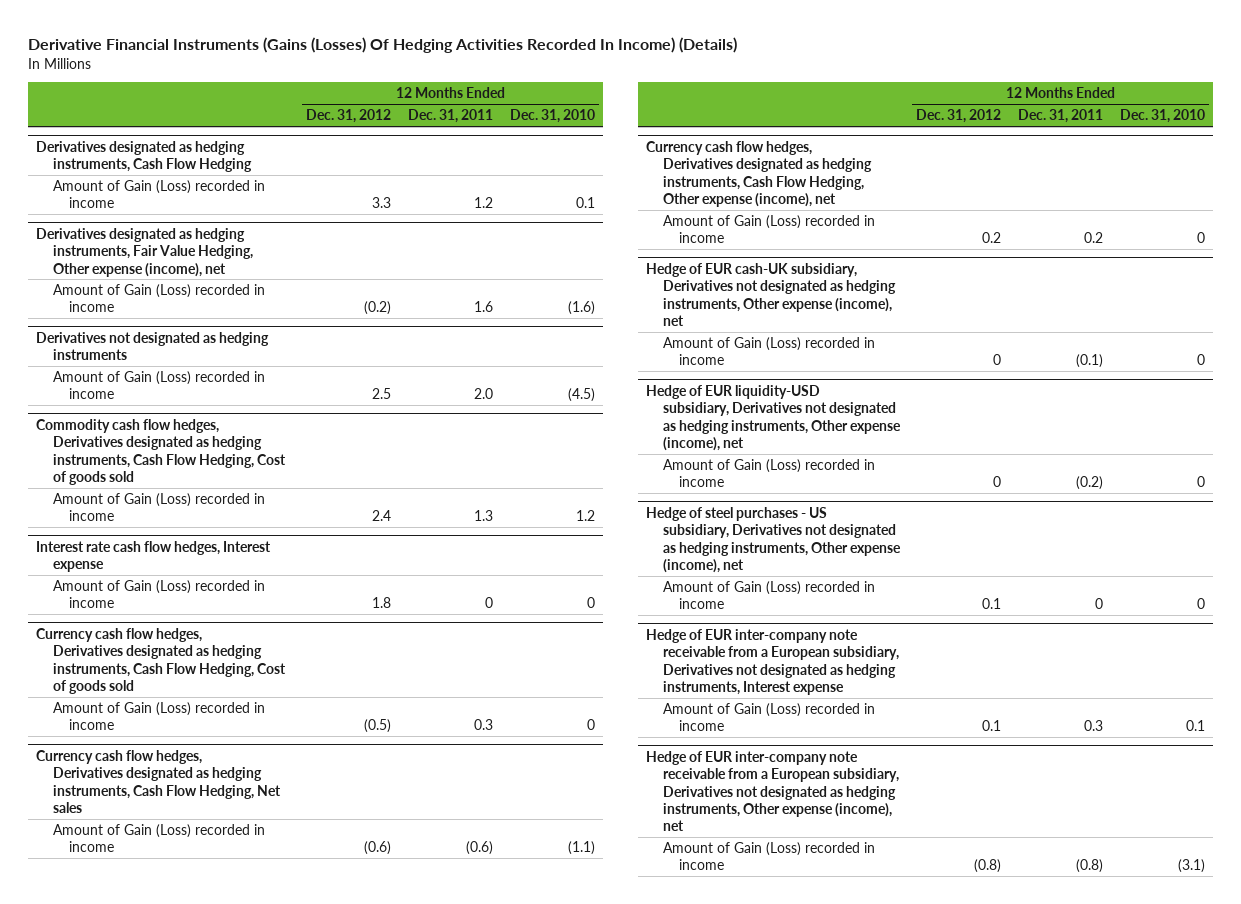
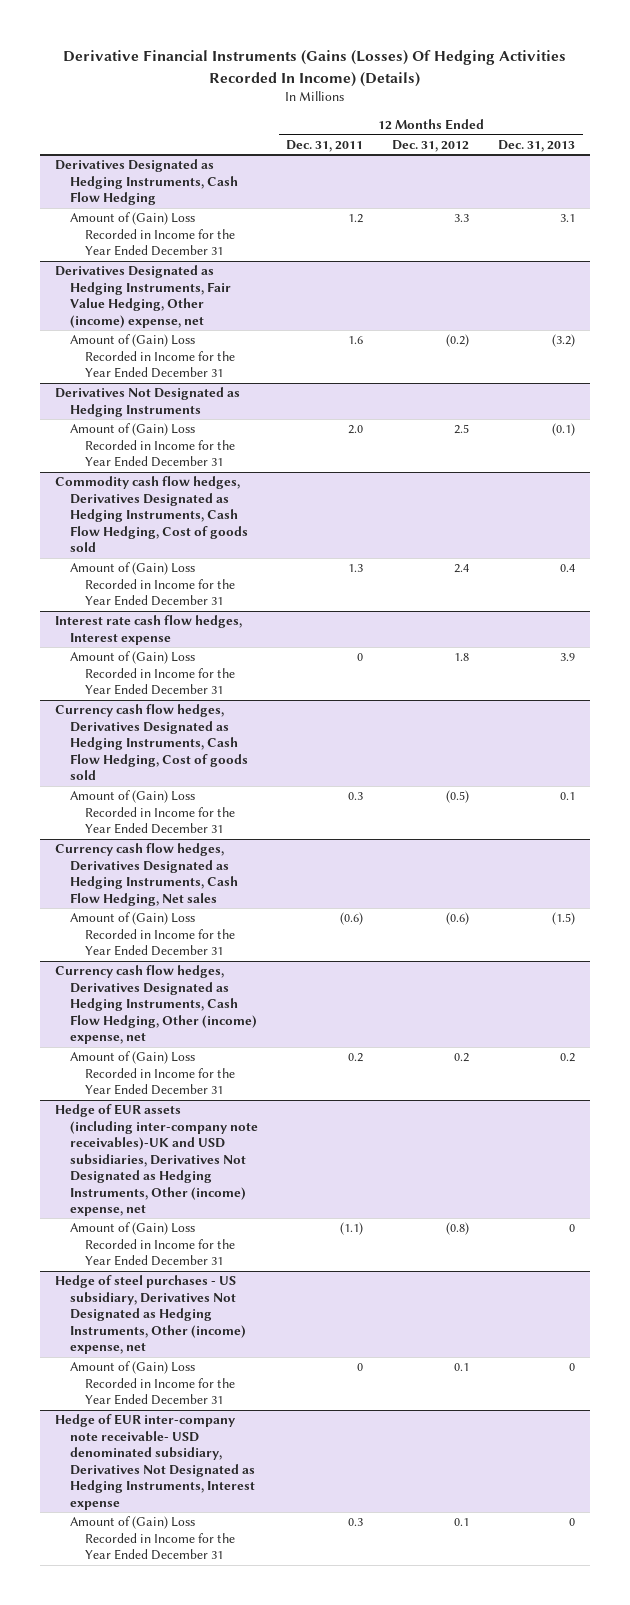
- | 12 Months Ended Dec. 31, 2012 | 12 Months Ended Dec. 31, 2011 | 12 Months Ended Dec. 31, 2010
+ | 12 Months Ended Dec. 31, 2011 | 12 Months Ended Dec. 31, 2012 | 12 Months Ended Dec. 31, 2013
- Derivatives designated as hedging instruments, Cash Flow Hedging
- Amount of Gain (Loss) recorded in income | 3.3 | 1.2 | 0.1
- Derivatives designated as hedging instruments, Fair Value Hedging, Other expense (income), net
- Amount of Gain (Loss) recorded in income | (0.2) | 1.6 | (1.6)
- Derivatives not designated as hedging instruments
- Amount of Gain (Loss) recorded in income | 2.5 | 2.0 | (4.5)
- Commodity cash flow hedges, Derivatives designated as hedging instruments, Cash Flow Hedging, Cost of goods sold
- Amount of Gain (Loss) recorded in income | 2.4 | 1.3 | 1.2
+ Derivatives Designated as Hedging Instruments, Cash Flow Hedging
+ Amount of (Gain) Loss Recorded in Income for the Year Ended December 31 | 1.2 | 3.3 | 3.1
+ Derivatives Designated as Hedging Instruments, Fair Value Hedging, Other (income) expense, net
+ Amount of (Gain) Loss Recorded in Income for the Year Ended December 31 | 1.6 | (0.2) | (3.2)
+ Derivatives Not Designated as Hedging Instruments
+ Amount of (Gain) Loss Recorded in Income for the Year Ended December 31 | 2.0 | 2.5 | (0.1)
+ Commodity cash flow hedges, Derivatives Designated as Hedging Instruments, Cash Flow Hedging, Cost of goods sold
+ Amount of (Gain) Loss Recorded in Income for the Year Ended December 31 | 1.3 | 2.4 | 0.4
@ Interest rate cash flow hedges, Interest expense
- Amount of Gain (Loss) recorded in income | 1.8 | 0 | 0
- Currency cash flow hedges, Derivatives designated as hedging instruments, Cash Flow Hedging, Cost of goods sold
- Amount of Gain (Loss) recorded in income | (0.5) | 0.3 | 0
- Currency cash flow hedges, Derivatives designated as hedging instruments, Cash Flow Hedging, Net sales
- Amount of Gain (Loss) recorded in income | (0.6) | (0.6) | (1.1)
- Currency cash flow hedges, Derivatives designated as hedging instruments, Cash Flow Hedging, Other expense (income), net
- Amount of Gain (Loss) recorded in income | 0.2 | 0.2 | 0
- Hedge of EUR cash-UK subsidiary, Derivatives not designated as hedging instruments, Other expense (income), net
- Amount of Gain (Loss) recorded in income | 0 | (0.1) | 0
- Hedge of EUR liquidity-USD subsidiary, Derivatives not designated as hedging instruments, Other expense (income), net
- Amount of Gain (Loss) recorded in income | 0 | (0.2) | 0
- Hedge of steel purchases - US subsidiary, Derivatives not designated as hedging instruments, Other expense (income), net
- Amount of Gain (Loss) recorded in income | 0.1 | 0 | 0
- Hedge of EUR inter-company note receivable from a European subsidiary, Derivatives not designated as hedging instruments, Interest expense
- Amount of Gain (Loss) recorded in income | 0.1 | 0.3 | 0.1
- Hedge of EUR inter-company note receivable from a European subsidiary, Derivatives not designated as hedging instruments, Other expense (income), net
- Amount of Gain (Loss) recorded in income | (0.8) | (0.8) | (3.1)
@ Interest rate cash flow hedges, Interest expense
+ Amount of (Gain) Loss Recorded in Income for the Year Ended December 31 | 0 | 1.8 | 3.9
+ Currency cash flow hedges, Derivatives Designated as Hedging Instruments, Cash Flow Hedging, Cost of goods sold
+ Amount of (Gain) Loss Recorded in Income for the Year Ended December 31 | 0.3 | (0.5) | 0.1
+ Currency cash flow hedges, Derivatives Designated as Hedging Instruments, Cash Flow Hedging, Net sales
+ Amount of (Gain) Loss Recorded in Income for the Year Ended December 31 | (0.6) | (0.6) | (1.5)
+ Currency cash flow hedges, Derivatives Designated as Hedging Instruments, Cash Flow Hedging, Other (income) expense, net
+ Amount of (Gain) Loss Recorded in Income for the Year Ended December 31 | 0.2 | 0.2 | 0.2
+ Hedge of EUR assets (including inter-company note receivables)-UK and USD subsidiaries, Derivatives Not Designated as Hedging Instruments, Other (income) expense, net
+ Amount of (Gain) Loss Recorded in Income for the Year Ended December 31 | (1.1) | (0.8) | 0
+ Hedge of steel purchases - US subsidiary, Derivatives Not Designated as Hedging Instruments, Other (income) expense, net
+ Amount of (Gain) Loss Recorded in Income for the Year Ended December 31 | 0 | 0.1 | 0
+ Hedge of EUR inter-company note receivable- USD denominated subsidiary, Derivatives Not Designated as Hedging Instruments, Interest expense
+ Amount of (Gain) Loss Recorded in Income for the Year Ended December 31 | 0.3 | 0.1 | 0

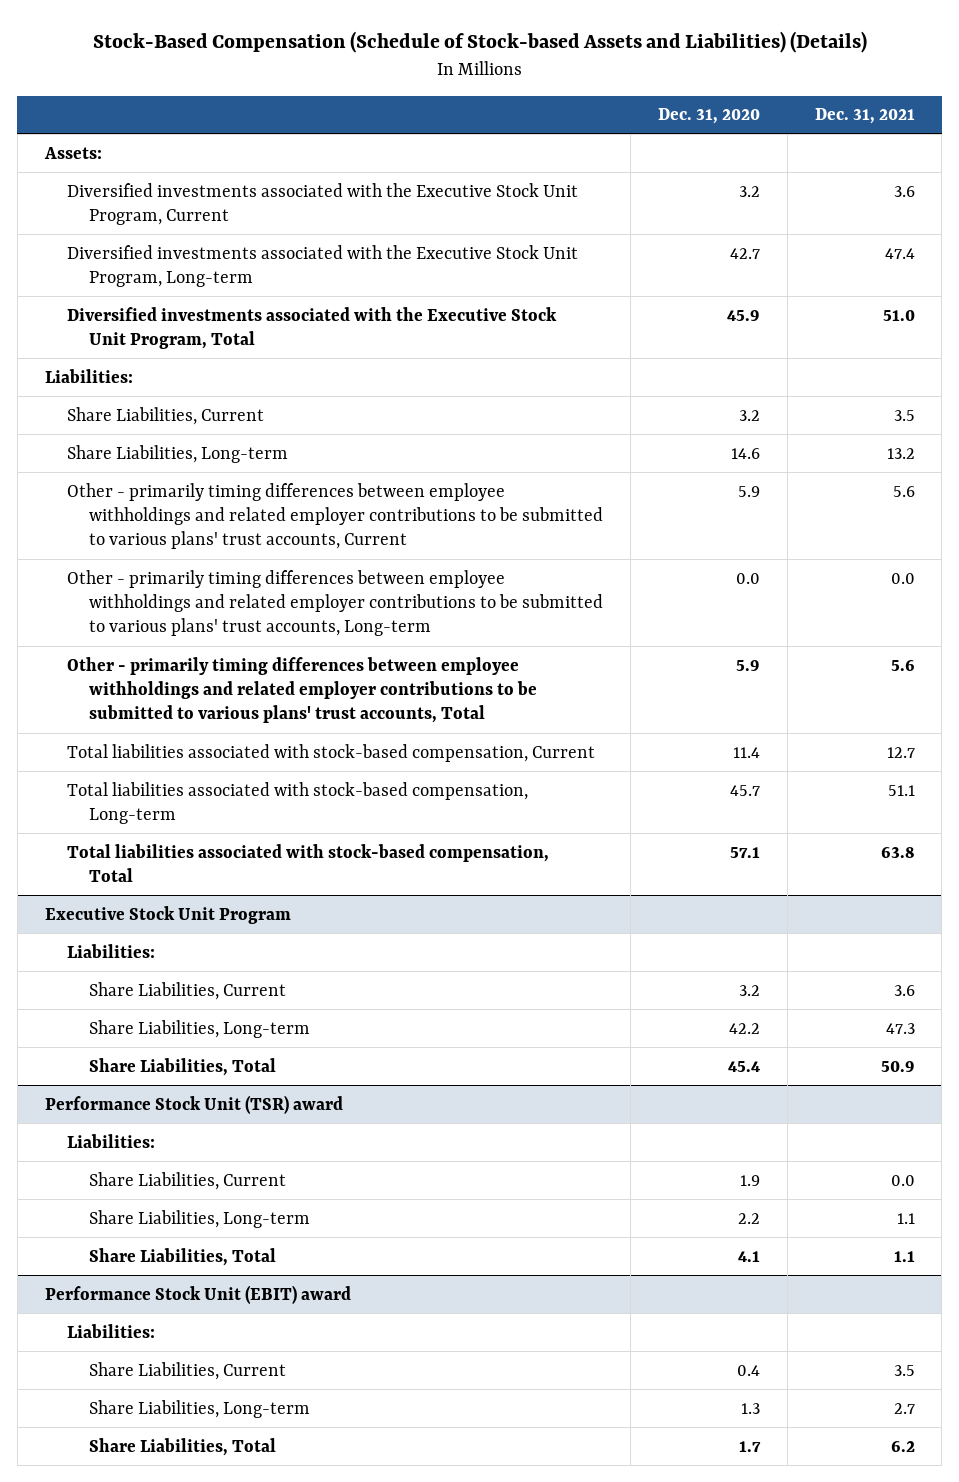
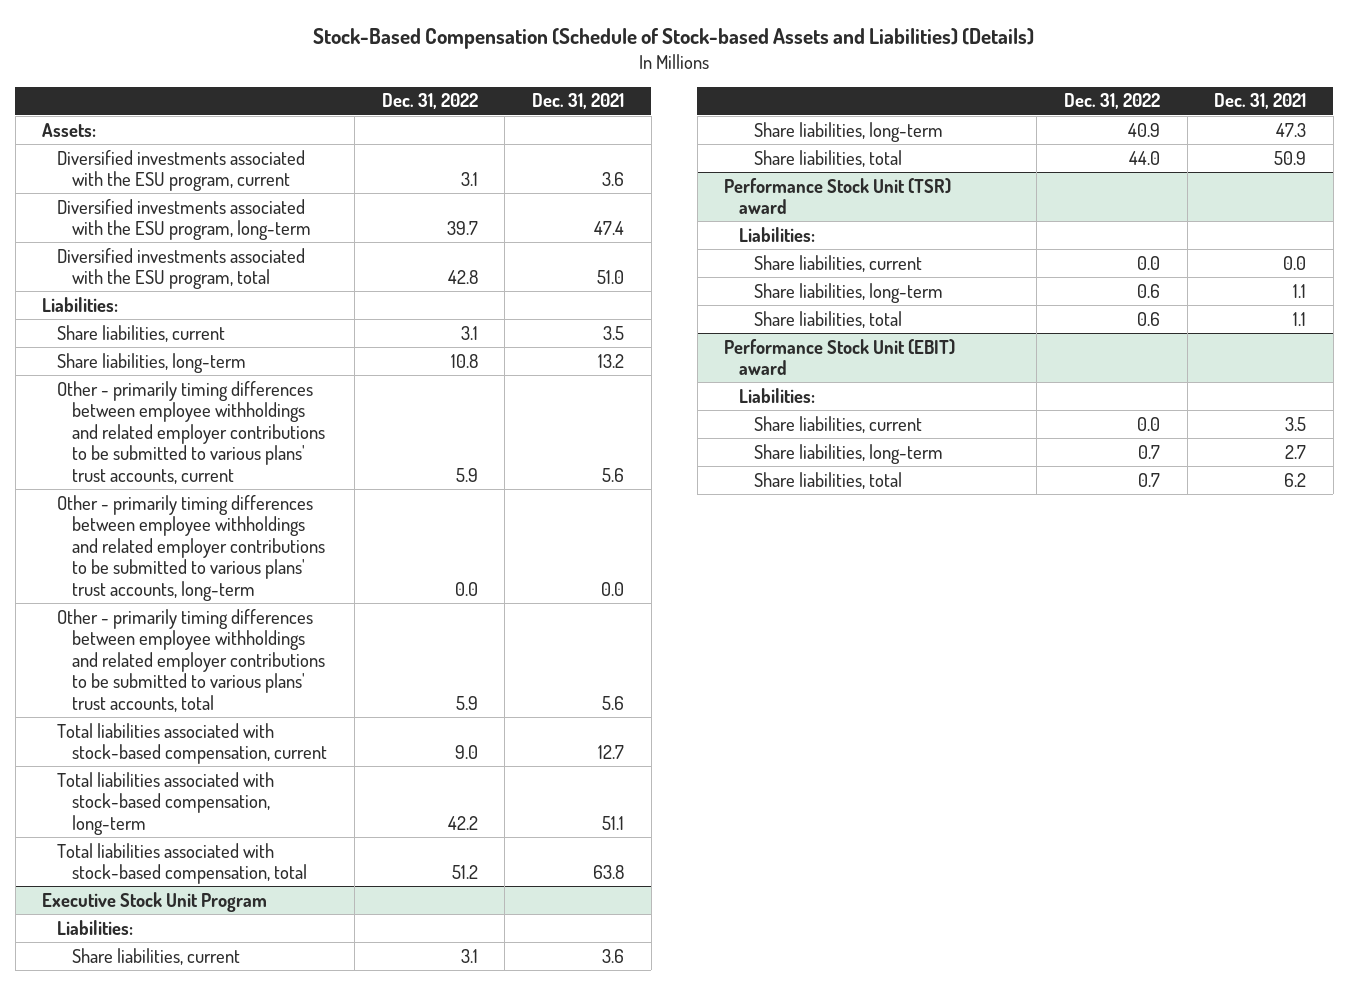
- | Dec. 31, 2020 | Dec. 31, 2021
+ | Dec. 31, 2022 | Dec. 31, 2021
- Diversified investments associated with the Executive Stock Unit Program, Current | 3.2 | 3.6
- Diversified investments associated with the Executive Stock Unit Program, Long-term | 42.7 | 47.4
- Diversified investments associated with the Executive Stock Unit Program, Total | 45.9 | 51.0
+ Diversified investments associated with the ESU program, current | 3.1 | 3.6
+ Diversified investments associated with the ESU program, long-term | 39.7 | 47.4
+ Diversified investments associated with the ESU program, total | 42.8 | 51.0
- Share Liabilities, Current | 3.2 | 3.5
- Share Liabilities, Long-term | 14.6 | 13.2
- Other - primarily timing differences between employee withholdings and related employer contributions to be submitted to various plans' trust accounts, Current | 5.9 | 5.6
- Other - primarily timing differences between employee withholdings and related employer contributions to be submitted to various plans' trust accounts, Long-term | 0.0 | 0.0
- Other - primarily timing differences between employee withholdings and related employer contributions to be submitted to various plans' trust accounts, Total | 5.9 | 5.6
- Total liabilities associated with stock-based compensation, Current | 11.4 | 12.7
- Total liabilities associated with stock-based compensation, Long-term | 45.7 | 51.1
- Total liabilities associated with stock-based compensation, Total | 57.1 | 63.8
+ Share liabilities, current | 3.1 | 3.5
+ Share liabilities, long-term | 10.8 | 13.2
+ Other - primarily timing differences between employee withholdings and related employer contributions to be submitted to various plans' trust accounts, current | 5.9 | 5.6
+ Other - primarily timing differences between employee withholdings and related employer contributions to be submitted to various plans' trust accounts, long-term | 0.0 | 0.0
+ Other - primarily timing differences between employee withholdings and related employer contributions to be submitted to various plans' trust accounts, total | 5.9 | 5.6
+ Total liabilities associated with stock-based compensation, current | 9.0 | 12.7
+ Total liabilities associated with stock-based compensation, long-term | 42.2 | 51.1
+ Total liabilities associated with stock-based compensation, total | 51.2 | 63.8
@ Executive Stock Unit Program
- Share Liabilities, Current | 3.2 | 3.6
- Share Liabilities, Long-term | 42.2 | 47.3
- Share Liabilities, Total | 45.4 | 50.9
+ Share liabilities, current | 3.1 | 3.6
+ Share liabilities, long-term | 40.9 | 47.3
+ Share liabilities, total | 44.0 | 50.9
@ Performance Stock Unit (TSR) award
- Share Liabilities, Current | 1.9 | 0.0
- Share Liabilities, Long-term | 2.2 | 1.1
- Share Liabilities, Total | 4.1 | 1.1
+ Share liabilities, current | 0.0 | 0.0
+ Share liabilities, long-term | 0.6 | 1.1
+ Share liabilities, total | 0.6 | 1.1
@ Performance Stock Unit (EBIT) award
- Share Liabilities, Current | 0.4 | 3.5
- Share Liabilities, Long-term | 1.3 | 2.7
- Share Liabilities, Total | 1.7 | 6.2
+ Share liabilities, current | 0.0 | 3.5
+ Share liabilities, long-term | 0.7 | 2.7
+ Share liabilities, total | 0.7 | 6.2

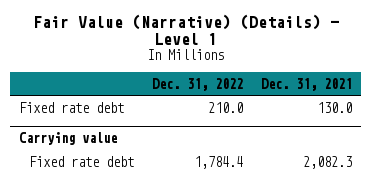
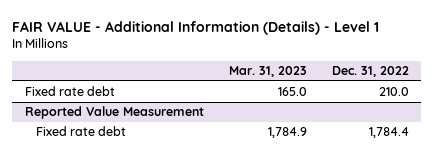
- Fair Value (Narrative) (Details) - Level 1
+ FAIR VALUE - Additional Information (Details) - Level 1
- | Dec. 31, 2022 | Dec. 31, 2021
+ | Mar. 31, 2023 | Dec. 31, 2022
- Carrying value
+ Reported Value Measurement

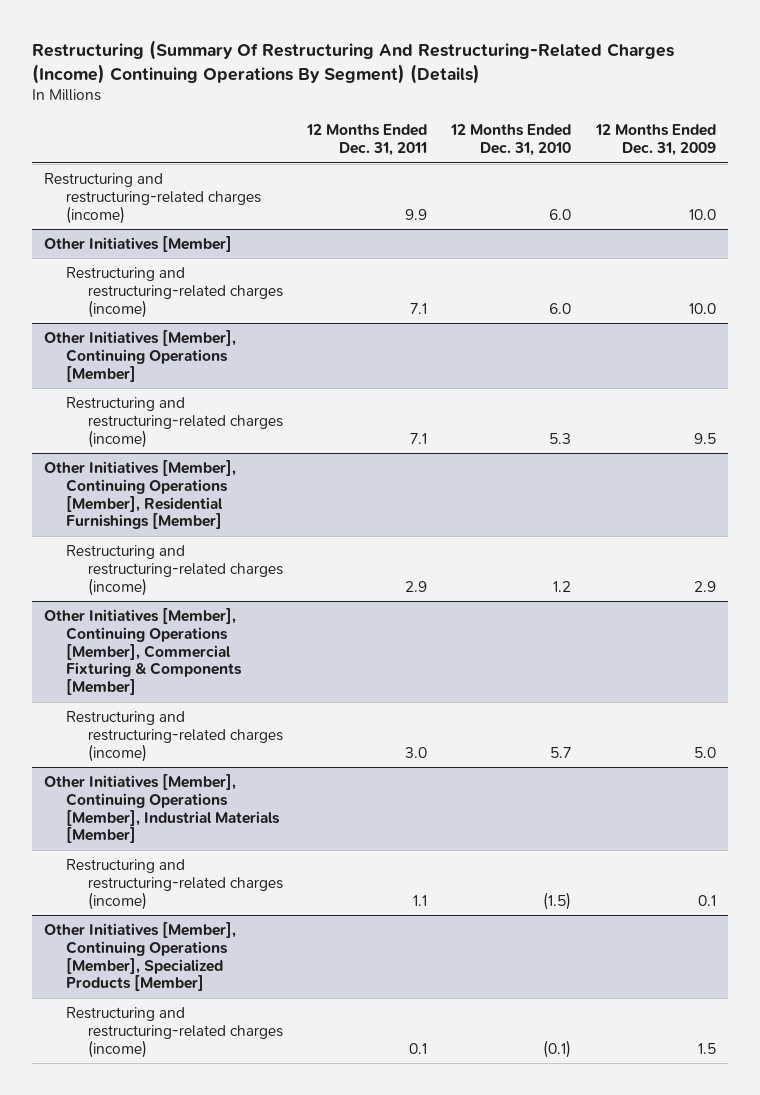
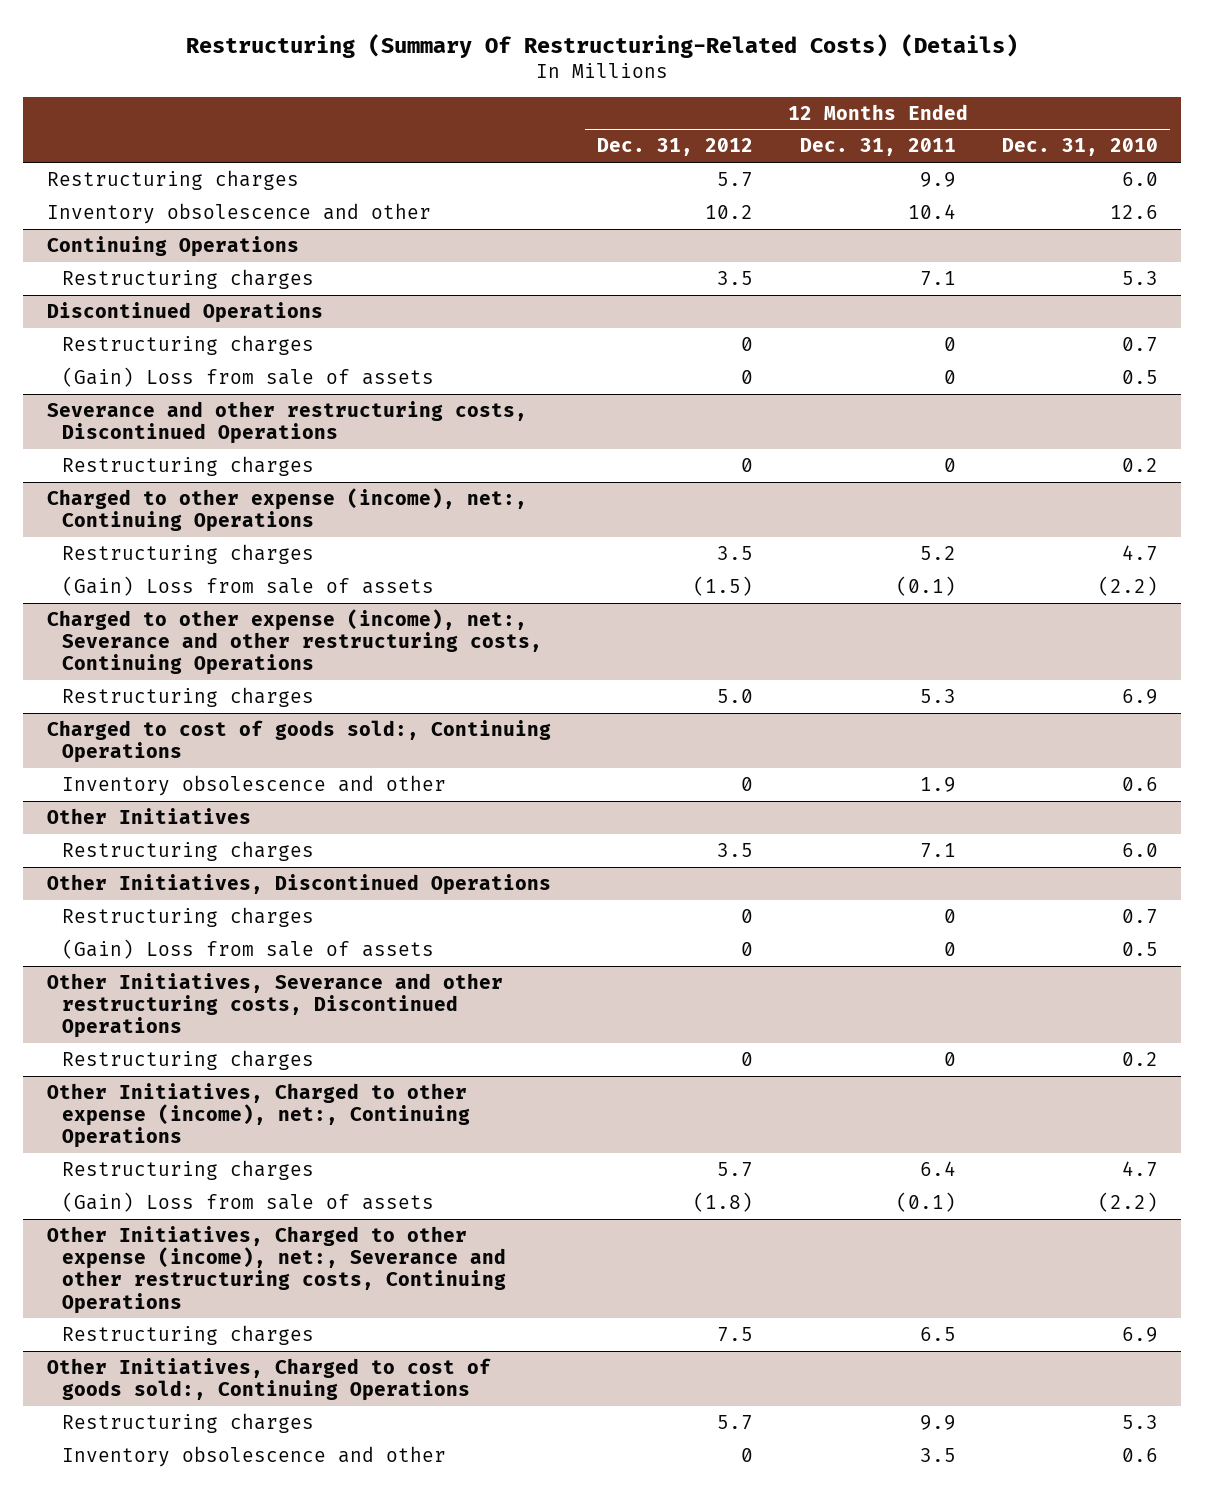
- Restructuring (Summary Of Restructuring And Restructuring-Related Charges (Income) Continuing Operations By Segment) (Details)
+ Restructuring (Summary Of Restructuring-Related Costs) (Details)
- | 12 Months Ended Dec. 31, 2011 | 12 Months Ended Dec. 31, 2010 | 12 Months Ended Dec. 31, 2009
+ | 12 Months Ended Dec. 31, 2012 | 12 Months Ended Dec. 31, 2011 | 12 Months Ended Dec. 31, 2010
- Restructuring and restructuring-related charges (income) | 9.9 | 6.0 | 10.0
- Other Initiatives [Member]
- Restructuring and restructuring-related charges (income) | 7.1 | 6.0 | 10.0
- Other Initiatives [Member], Continuing Operations [Member]
- Restructuring and restructuring-related charges (income) | 7.1 | 5.3 | 9.5
- Other Initiatives [Member], Continuing Operations [Member], Residential Furnishings [Member]
- Restructuring and restructuring-related charges (income) | 2.9 | 1.2 | 2.9
- Other Initiatives [Member], Continuing Operations [Member], Commercial Fixturing & Components [Member]
- Restructuring and restructuring-related charges (income) | 3.0 | 5.7 | 5.0
- Other Initiatives [Member], Continuing Operations [Member], Industrial Materials [Member]
- Restructuring and restructuring-related charges (income) | 1.1 | (1.5) | 0.1
- Other Initiatives [Member], Continuing Operations [Member], Specialized Products [Member]
- Restructuring and restructuring-related charges (income) | 0.1 | (0.1) | 1.5
+ Restructuring charges | 5.7 | 9.9 | 6.0
+ Inventory obsolescence and other | 10.2 | 10.4 | 12.6
+ Continuing Operations
+ Restructuring charges | 3.5 | 7.1 | 5.3
+ Discontinued Operations
+ Restructuring charges | 0 | 0 | 0.7
+ (Gain) Loss from sale of assets | 0 | 0 | 0.5
+ Severance and other restructuring costs, Discontinued Operations
+ Restructuring charges | 0 | 0 | 0.2
+ Charged to other expense (income), net:, Continuing Operations
+ Restructuring charges | 3.5 | 5.2 | 4.7
+ (Gain) Loss from sale of assets | (1.5) | (0.1) | (2.2)
+ Charged to other expense (income), net:, Severance and other restructuring costs, Continuing Operations
+ Restructuring charges | 5.0 | 5.3 | 6.9
+ Charged to cost of goods sold:, Continuing Operations
+ Inventory obsolescence and other | 0 | 1.9 | 0.6
+ Other Initiatives
+ Restructuring charges | 3.5 | 7.1 | 6.0
+ Other Initiatives, Discontinued Operations
+ Restructuring charges | 0 | 0 | 0.7
+ (Gain) Loss from sale of assets | 0 | 0 | 0.5
+ Other Initiatives, Severance and other restructuring costs, Discontinued Operations
+ Restructuring charges | 0 | 0 | 0.2
+ Other Initiatives, Charged to other expense (income), net:, Continuing Operations
+ Restructuring charges | 5.7 | 6.4 | 4.7
+ (Gain) Loss from sale of assets | (1.8) | (0.1) | (2.2)
+ Other Initiatives, Charged to other expense (income), net:, Severance and other restructuring costs, Continuing Operations
+ Restructuring charges | 7.5 | 6.5 | 6.9
+ Other Initiatives, Charged to cost of goods sold:, Continuing Operations
+ Restructuring charges | 5.7 | 9.9 | 5.3
+ Inventory obsolescence and other | 0 | 3.5 | 0.6

